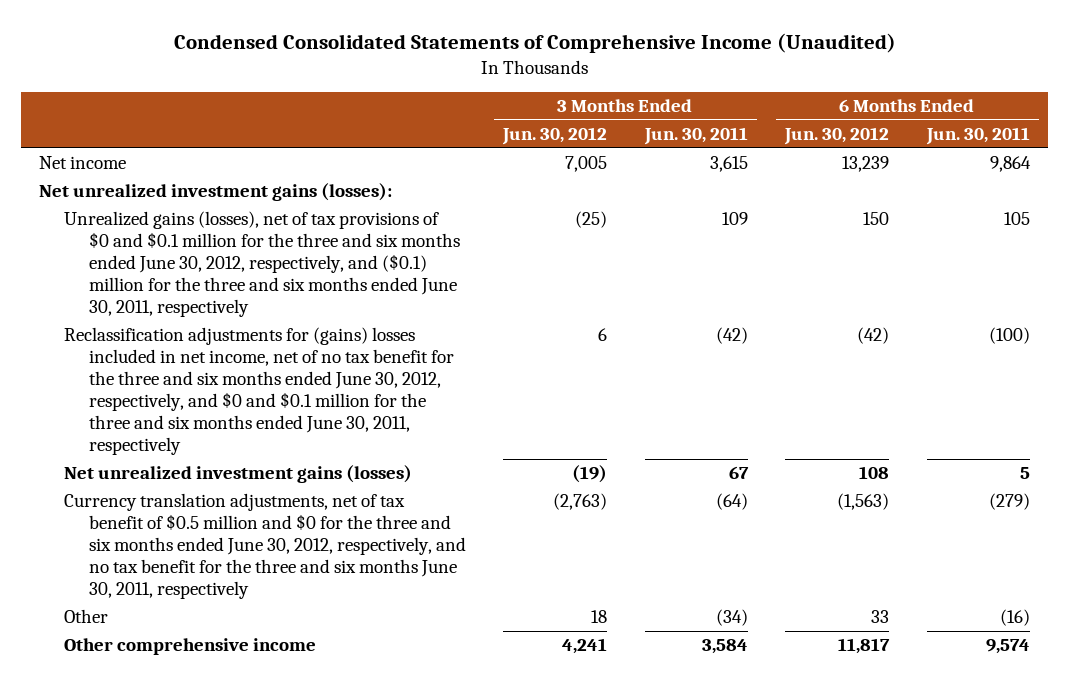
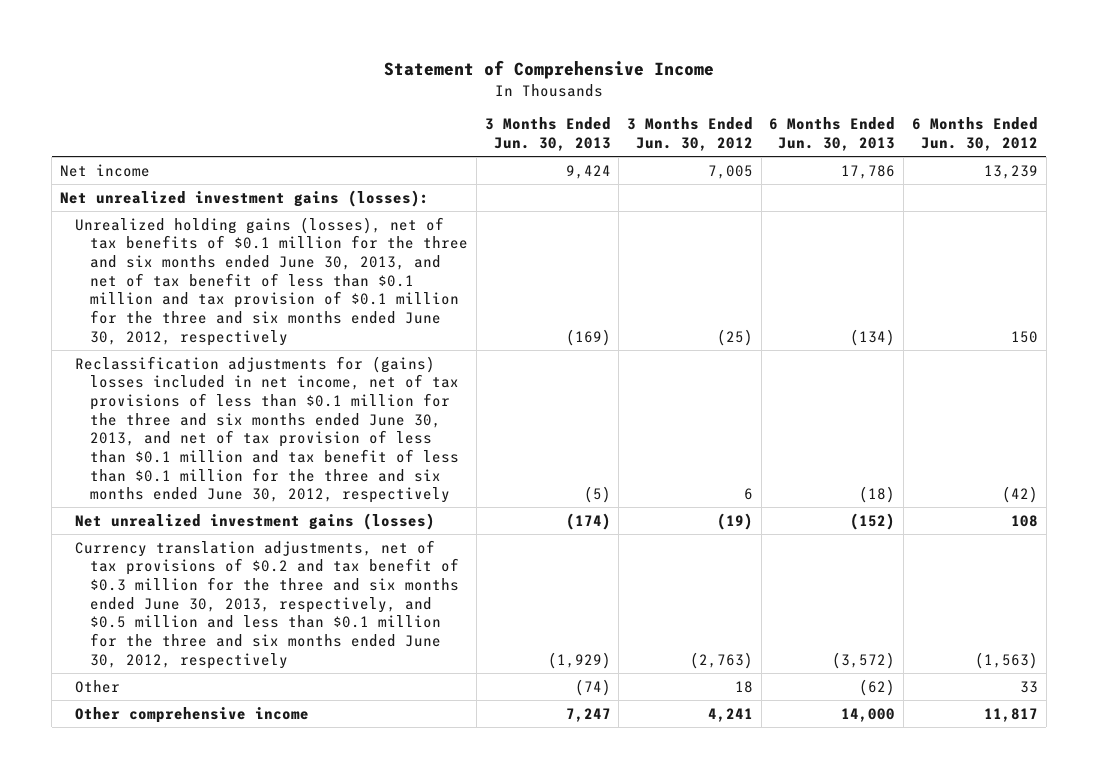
- Condensed Consolidated Statements of Comprehensive Income (Unaudited)
+ Statement of Comprehensive Income
- | 3 Months Ended Jun. 30, 2012 | 3 Months Ended Jun. 30, 2011 | 6 Months Ended Jun. 30, 2012 | 6 Months Ended Jun. 30, 2011
+ | 3 Months Ended Jun. 30, 2013 | 3 Months Ended Jun. 30, 2012 | 6 Months Ended Jun. 30, 2013 | 6 Months Ended Jun. 30, 2012
- Unrealized gains (losses), net of tax provisions of $0 and $0.1 million for the three and six months ended June 30, 2012, respectively, and ($0.1) million for the three and six months ended June 30, 2011, respectively | (25) | 109 | 150 | 105
- Reclassification adjustments for (gains) losses included in net income, net of no tax benefit for the three and six months ended June 30, 2012, respectively, and $0 and $0.1 million for the three and six months ended June 30, 2011, respectively | 6 | (42) | (42) | (100)
+ Unrealized holding gains (losses), net of tax benefits of $0.1 million for the three and six months ended June 30, 2013, and net of tax benefit of less than $0.1 million and tax provision of $0.1 million for the three and six months ended June 30, 2012, respectively | (169) | (25) | (134) | 150
+ Reclassification adjustments for (gains) losses included in net income, net of tax provisions of less than $0.1 million for the three and six months ended June 30, 2013, and net of tax provision of less than $0.1 million and tax benefit of less than $0.1 million for the three and six months ended June 30, 2012, respectively | (5) | 6 | (18) | (42)
- Currency translation adjustments, net of tax benefit of $0.5 million and $0 for the three and six months ended June 30, 2012, respectively, and no tax benefit for the three and six months June 30, 2011, respectively | (2,763) | (64) | (1,563) | (279)
+ Currency translation adjustments, net of tax provisions of $0.2 and tax benefit of $0.3 million for the three and six months ended June 30, 2013, respectively, and $0.5 million and less than $0.1 million for the three and six months ended June 30, 2012, respectively | (1,929) | (2,763) | (3,572) | (1,563)

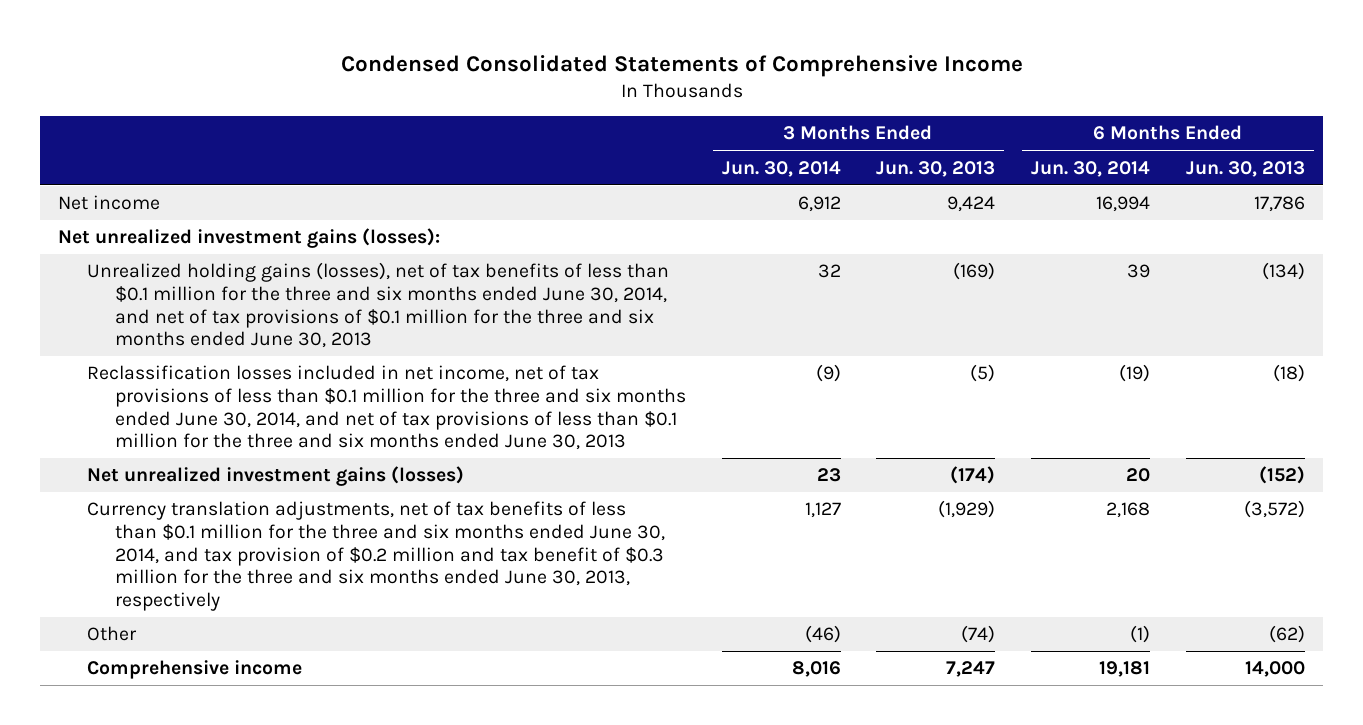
- Statement of Comprehensive Income
+ Condensed Consolidated Statements of Comprehensive Income
- | 3 Months Ended Jun. 30, 2013 | 3 Months Ended Jun. 30, 2012 | 6 Months Ended Jun. 30, 2013 | 6 Months Ended Jun. 30, 2012
+ | 3 Months Ended Jun. 30, 2014 | 3 Months Ended Jun. 30, 2013 | 6 Months Ended Jun. 30, 2014 | 6 Months Ended Jun. 30, 2013
- Unrealized holding gains (losses), net of tax benefits of $0.1 million for the three and six months ended June 30, 2013, and net of tax benefit of less than $0.1 million and tax provision of $0.1 million for the three and six months ended June 30, 2012, respectively | (169) | (25) | (134) | 150
- Reclassification adjustments for (gains) losses included in net income, net of tax provisions of less than $0.1 million for the three and six months ended June 30, 2013, and net of tax provision of less than $0.1 million and tax benefit of less than $0.1 million for the three and six months ended June 30, 2012, respectively | (5) | 6 | (18) | (42)
+ Unrealized holding gains (losses), net of tax benefits of less than $0.1 million for the three and six months ended June 30, 2014, and net of tax provisions of $0.1 million for the three and six months ended June 30, 2013 | 32 | (169) | 39 | (134)
+ Reclassification losses included in net income, net of tax provisions of less than $0.1 million for the three and six months ended June 30, 2014, and net of tax provisions of less than $0.1 million for the three and six months ended June 30, 2013 | (9) | (5) | (19) | (18)
- Currency translation adjustments, net of tax provisions of $0.2 and tax benefit of $0.3 million for the three and six months ended June 30, 2013, respectively, and $0.5 million and less than $0.1 million for the three and six months ended June 30, 2012, respectively | (1,929) | (2,763) | (3,572) | (1,563)
+ Currency translation adjustments, net of tax benefits of less than $0.1 million for the three and six months ended June 30, 2014, and tax provision of $0.2 million and tax benefit of $0.3 million for the three and six months ended June 30, 2013, respectively | 1,127 | (1,929) | 2,168 | (3,572)
- Other comprehensive income | 7,247 | 4,241 | 14,000 | 11,817
+ Comprehensive income | 8,016 | 7,247 | 19,181 | 14,000

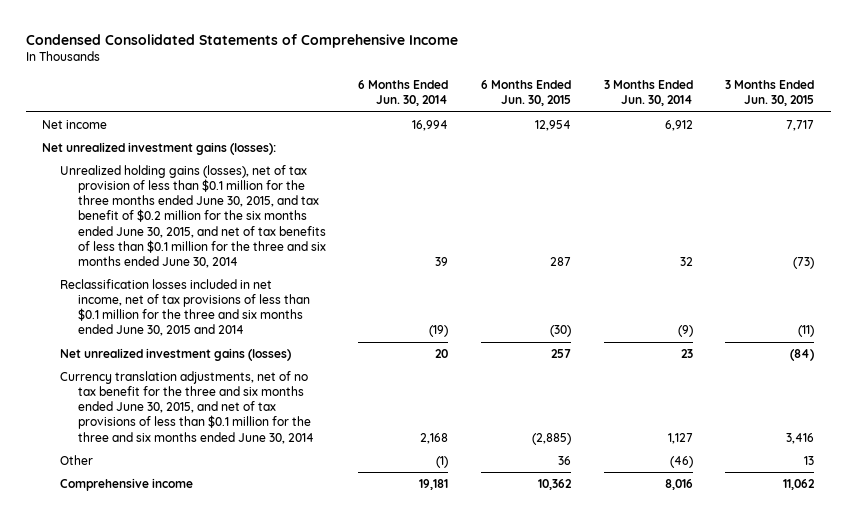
- | 3 Months Ended Jun. 30, 2014 | 3 Months Ended Jun. 30, 2013 | 6 Months Ended Jun. 30, 2014 | 6 Months Ended Jun. 30, 2013
+ | 6 Months Ended Jun. 30, 2014 | 6 Months Ended Jun. 30, 2015 | 3 Months Ended Jun. 30, 2014 | 3 Months Ended Jun. 30, 2015
- Unrealized holding gains (losses), net of tax benefits of less than $0.1 million for the three and six months ended June 30, 2014, and net of tax provisions of $0.1 million for the three and six months ended June 30, 2013 | 32 | (169) | 39 | (134)
- Reclassification losses included in net income, net of tax provisions of less than $0.1 million for the three and six months ended June 30, 2014, and net of tax provisions of less than $0.1 million for the three and six months ended June 30, 2013 | (9) | (5) | (19) | (18)
+ Unrealized holding gains (losses), net of tax provision of less than $0.1 million for the three months ended June 30, 2015, and tax benefit of $0.2 million for the six months ended June 30, 2015, and net of tax benefits of less than $0.1 million for the three and six months ended June 30, 2014 | 39 | 287 | 32 | (73)
+ Reclassification losses included in net income, net of tax provisions of less than $0.1 million for the three and six months ended June 30, 2015 and 2014 | (19) | (30) | (9) | (11)
- Currency translation adjustments, net of tax benefits of less than $0.1 million for the three and six months ended June 30, 2014, and tax provision of $0.2 million and tax benefit of $0.3 million for the three and six months ended June 30, 2013, respectively | 1,127 | (1,929) | 2,168 | (3,572)
+ Currency translation adjustments, net of no tax benefit for the three and six months ended June 30, 2015, and net of tax provisions of less than $0.1 million for the three and six months ended June 30, 2014 | 2,168 | (2,885) | 1,127 | 3,416

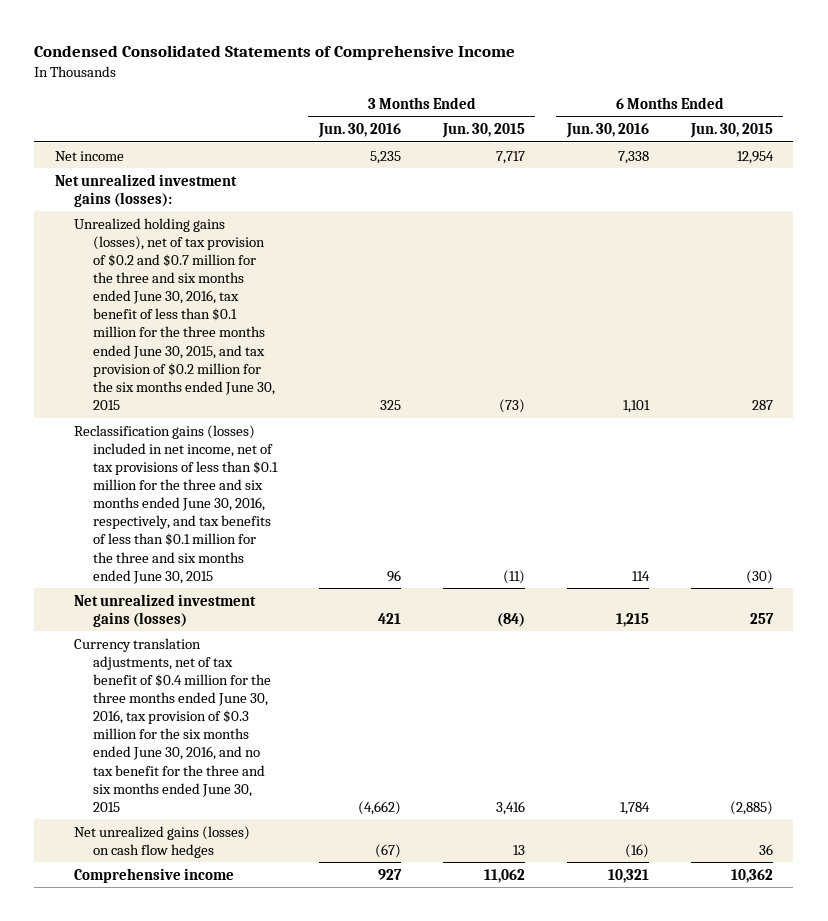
- | 6 Months Ended Jun. 30, 2014 | 6 Months Ended Jun. 30, 2015 | 3 Months Ended Jun. 30, 2014 | 3 Months Ended Jun. 30, 2015
+ | 3 Months Ended Jun. 30, 2016 | 3 Months Ended Jun. 30, 2015 | 6 Months Ended Jun. 30, 2016 | 6 Months Ended Jun. 30, 2015
- Unrealized holding gains (losses), net of tax provision of less than $0.1 million for the three months ended June 30, 2015, and tax benefit of $0.2 million for the six months ended June 30, 2015, and net of tax benefits of less than $0.1 million for the three and six months ended June 30, 2014 | 39 | 287 | 32 | (73)
- Reclassification losses included in net income, net of tax provisions of less than $0.1 million for the three and six months ended June 30, 2015 and 2014 | (19) | (30) | (9) | (11)
+ Unrealized holding gains (losses), net of tax provision of $0.2 and $0.7 million for the three and six months ended June 30, 2016, tax benefit of less than $0.1 million for the three months ended June 30, 2015, and tax provision of $0.2 million for the six months ended June 30, 2015 | 325 | (73) | 1,101 | 287
+ Reclassification gains (losses) included in net income, net of tax provisions of less than $0.1 million for the three and six months ended June 30, 2016, respectively, and tax benefits of less than $0.1 million for the three and six months ended June 30, 2015 | 96 | (11) | 114 | (30)
- Currency translation adjustments, net of no tax benefit for the three and six months ended June 30, 2015, and net of tax provisions of less than $0.1 million for the three and six months ended June 30, 2014 | 2,168 | (2,885) | 1,127 | 3,416
- Other | (1) | 36 | (46) | 13
+ Currency translation adjustments, net of tax benefit of $0.4 million for the three months ended June 30, 2016, tax provision of $0.3 million for the six months ended June 30, 2016, and no tax benefit for the three and six months ended June 30, 2015 | (4,662) | 3,416 | 1,784 | (2,885)
+ Net unrealized gains (losses) on cash flow hedges | (67) | 13 | (16) | 36

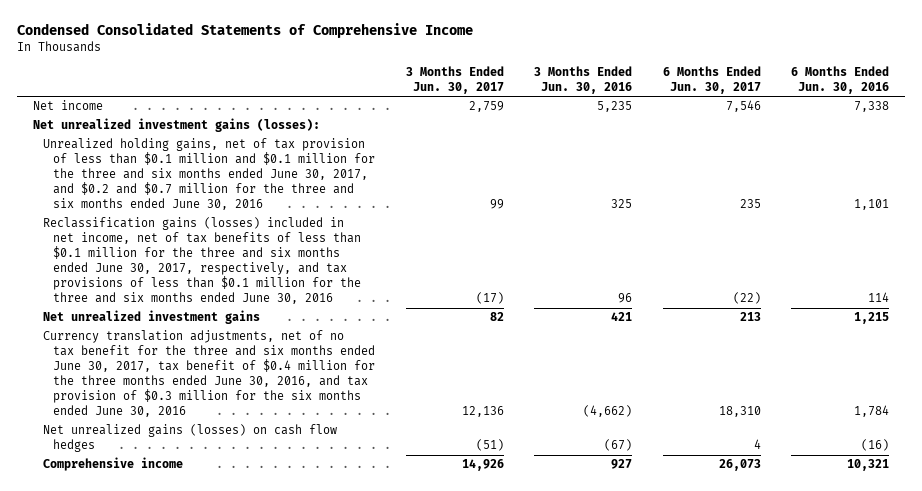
- | 3 Months Ended Jun. 30, 2016 | 3 Months Ended Jun. 30, 2015 | 6 Months Ended Jun. 30, 2016 | 6 Months Ended Jun. 30, 2015
+ | 3 Months Ended Jun. 30, 2017 | 3 Months Ended Jun. 30, 2016 | 6 Months Ended Jun. 30, 2017 | 6 Months Ended Jun. 30, 2016
- Unrealized holding gains (losses), net of tax provision of $0.2 and $0.7 million for the three and six months ended June 30, 2016, tax benefit of less than $0.1 million for the three months ended June 30, 2015, and tax provision of $0.2 million for the six months ended June 30, 2015 | 325 | (73) | 1,101 | 287
- Reclassification gains (losses) included in net income, net of tax provisions of less than $0.1 million for the three and six months ended June 30, 2016, respectively, and tax benefits of less than $0.1 million for the three and six months ended June 30, 2015 | 96 | (11) | 114 | (30)
- Net unrealized investment gains (losses) | 421 | (84) | 1,215 | 257
- Currency translation adjustments, net of tax benefit of $0.4 million for the three months ended June 30, 2016, tax provision of $0.3 million for the six months ended June 30, 2016, and no tax benefit for the three and six months ended June 30, 2015 | (4,662) | 3,416 | 1,784 | (2,885)
+ Unrealized holding gains, net of tax provision of less than $0.1 million and $0.1 million for the three and six months ended June 30, 2017, and $0.2 and $0.7 million for the three and six months ended June 30, 2016 | 99 | 325 | 235 | 1,101
+ Reclassification gains (losses) included in net income, net of tax benefits of less than $0.1 million for the three and six months ended June 30, 2017, respectively, and tax provisions of less than $0.1 million for the three and six months ended June 30, 2016 | (17) | 96 | (22) | 114
+ Net unrealized investment gains | 82 | 421 | 213 | 1,215
+ Currency translation adjustments, net of no tax benefit for the three and six months ended June 30, 2017, tax benefit of $0.4 million for the three months ended June 30, 2016, and tax provision of $0.3 million for the six months ended June 30, 2016 | 12,136 | (4,662) | 18,310 | 1,784

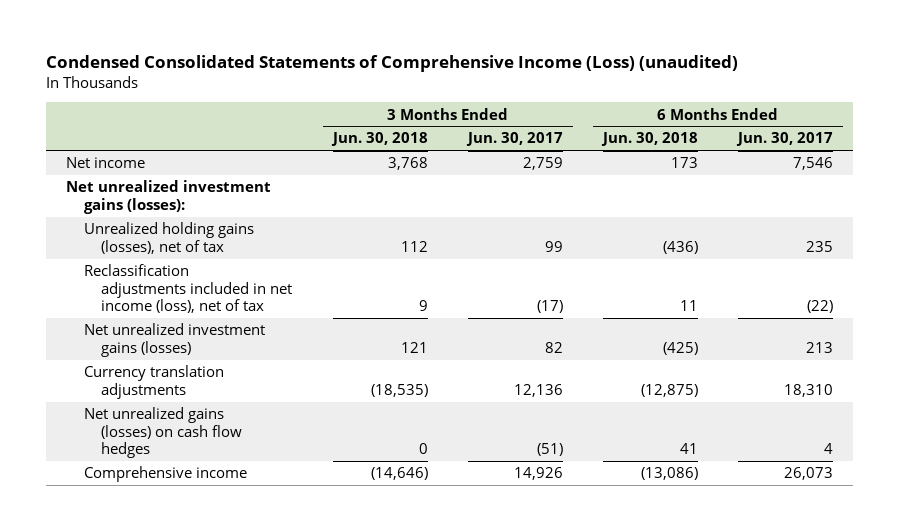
- Condensed Consolidated Statements of Comprehensive Income
+ Condensed Consolidated Statements of Comprehensive Income (Loss) (unaudited)
- | 3 Months Ended Jun. 30, 2017 | 3 Months Ended Jun. 30, 2016 | 6 Months Ended Jun. 30, 2017 | 6 Months Ended Jun. 30, 2016
+ | 3 Months Ended Jun. 30, 2018 | 3 Months Ended Jun. 30, 2017 | 6 Months Ended Jun. 30, 2018 | 6 Months Ended Jun. 30, 2017
- Unrealized holding gains, net of tax provision of less than $0.1 million and $0.1 million for the three and six months ended June 30, 2017, and $0.2 and $0.7 million for the three and six months ended June 30, 2016 | 99 | 325 | 235 | 1,101
- Reclassification gains (losses) included in net income, net of tax benefits of less than $0.1 million for the three and six months ended June 30, 2017, respectively, and tax provisions of less than $0.1 million for the three and six months ended June 30, 2016 | (17) | 96 | (22) | 114
- Net unrealized investment gains | 82 | 421 | 213 | 1,215
- Currency translation adjustments, net of no tax benefit for the three and six months ended June 30, 2017, tax benefit of $0.4 million for the three months ended June 30, 2016, and tax provision of $0.3 million for the six months ended June 30, 2016 | 12,136 | (4,662) | 18,310 | 1,784
+ Unrealized holding gains (losses), net of tax | 112 | 99 | (436) | 235
+ Reclassification adjustments included in net income (loss), net of tax | 9 | (17) | 11 | (22)
+ Net unrealized investment gains (losses) | 121 | 82 | (425) | 213
+ Currency translation adjustments | (18,535) | 12,136 | (12,875) | 18,310

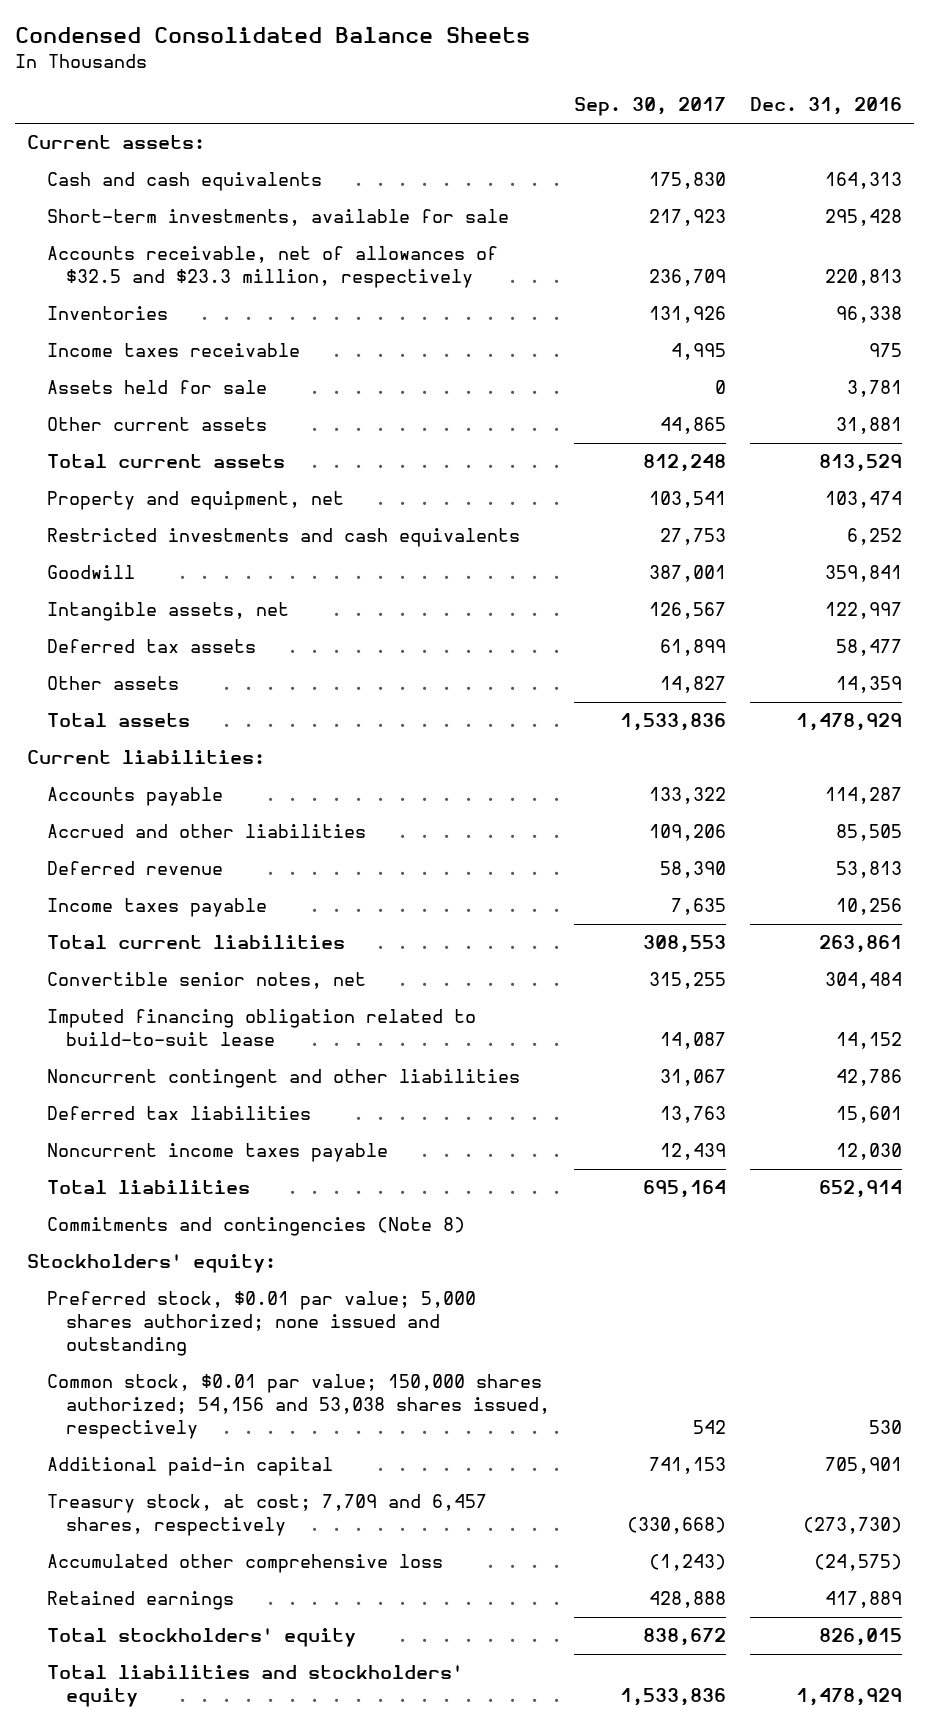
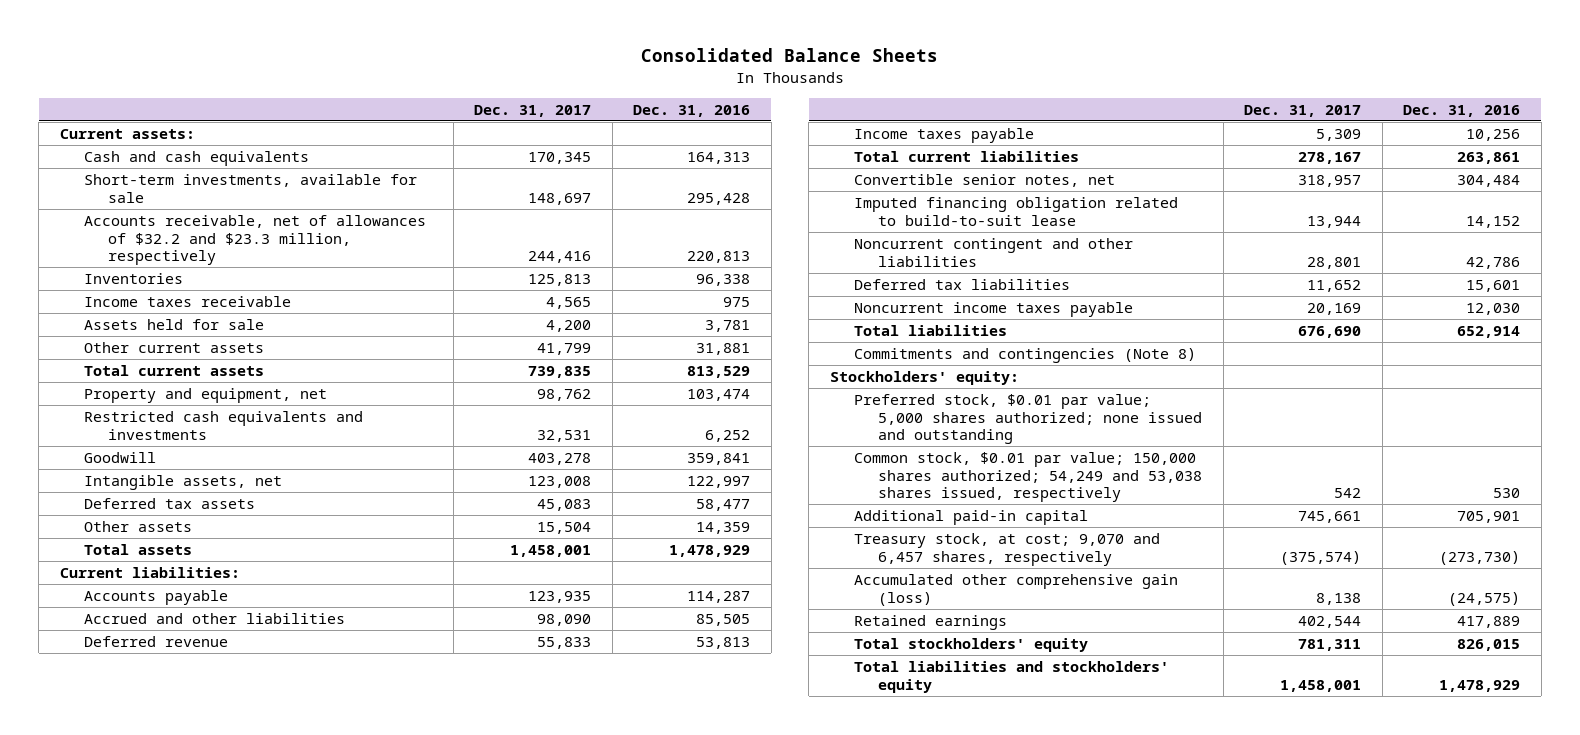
- Condensed Consolidated Balance Sheets
+ Consolidated Balance Sheets
- | Sep. 30, 2017 | Dec. 31, 2016
+ | Dec. 31, 2017 | Dec. 31, 2016
- Accounts receivable, net of allowances of $32.5 and $23.3 million, respectively | 236,709 | 220,813
+ Accounts receivable, net of allowances of $32.2 and $23.3 million, respectively | 244,416 | 220,813
- Restricted investments and cash equivalents | 27,753 | 6,252
+ Restricted cash equivalents and investments | 32,531 | 6,252
- Common stock, $0.01 par value; 150,000 shares authorized; 54,156 and 53,038 shares issued, respectively | 542 | 530
+ Common stock, $0.01 par value; 150,000 shares authorized; 54,249 and 53,038 shares issued, respectively | 542 | 530
- Treasury stock, at cost; 7,709 and 6,457 shares, respectively | (330,668) | (273,730)
- Accumulated other comprehensive loss | (1,243) | (24,575)
+ Treasury stock, at cost; 9,070 and 6,457 shares, respectively | (375,574) | (273,730)
+ Accumulated other comprehensive gain (loss) | 8,138 | (24,575)

